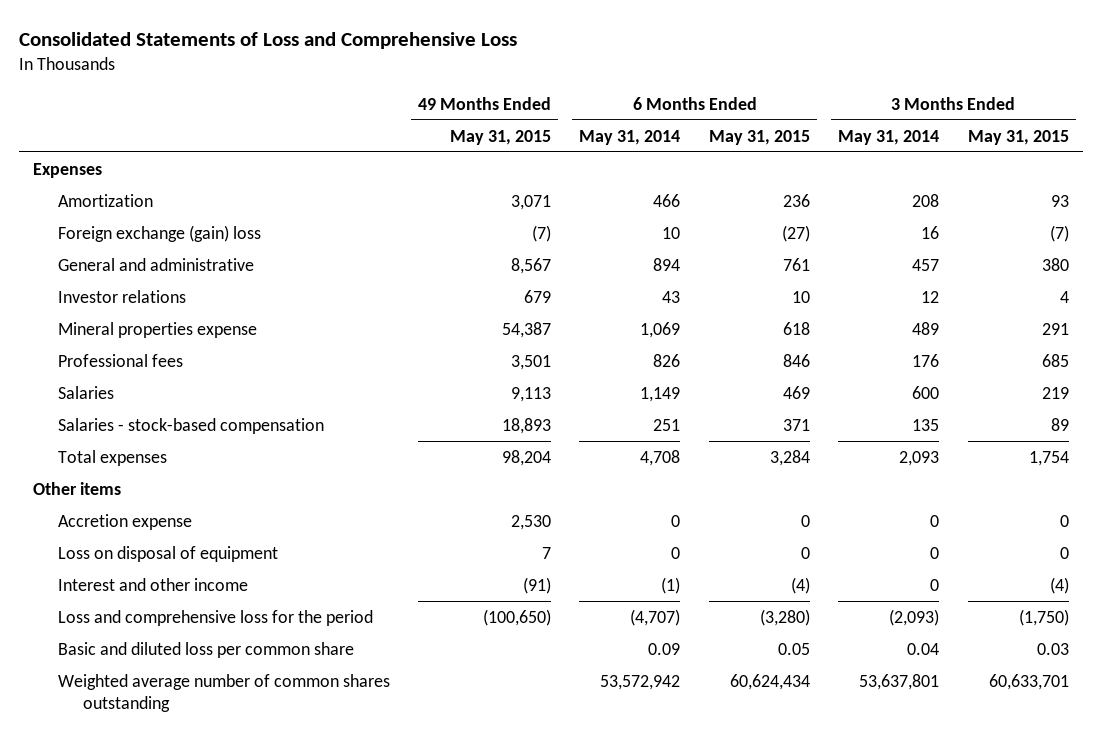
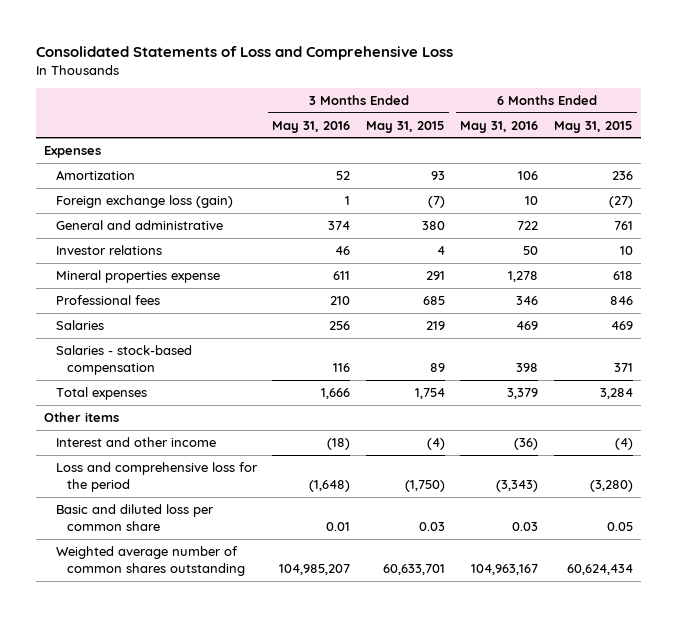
- | 49 Months Ended May 31, 2015 | 6 Months Ended May 31, 2014 | 6 Months Ended May 31, 2015 | 3 Months Ended May 31, 2014 | 3 Months Ended May 31, 2015
+ | 3 Months Ended May 31, 2016 | 3 Months Ended May 31, 2015 | 6 Months Ended May 31, 2016 | 6 Months Ended May 31, 2015
- Foreign exchange (gain) loss | (7) | 10 | (27) | 16 | (7)
+ Foreign exchange loss (gain) | 1 | (7) | 10 | (27)
- Accretion expense | 2,530 | 0 | 0 | 0 | 0
- Loss on disposal of equipment | 7 | 0 | 0 | 0 | 0

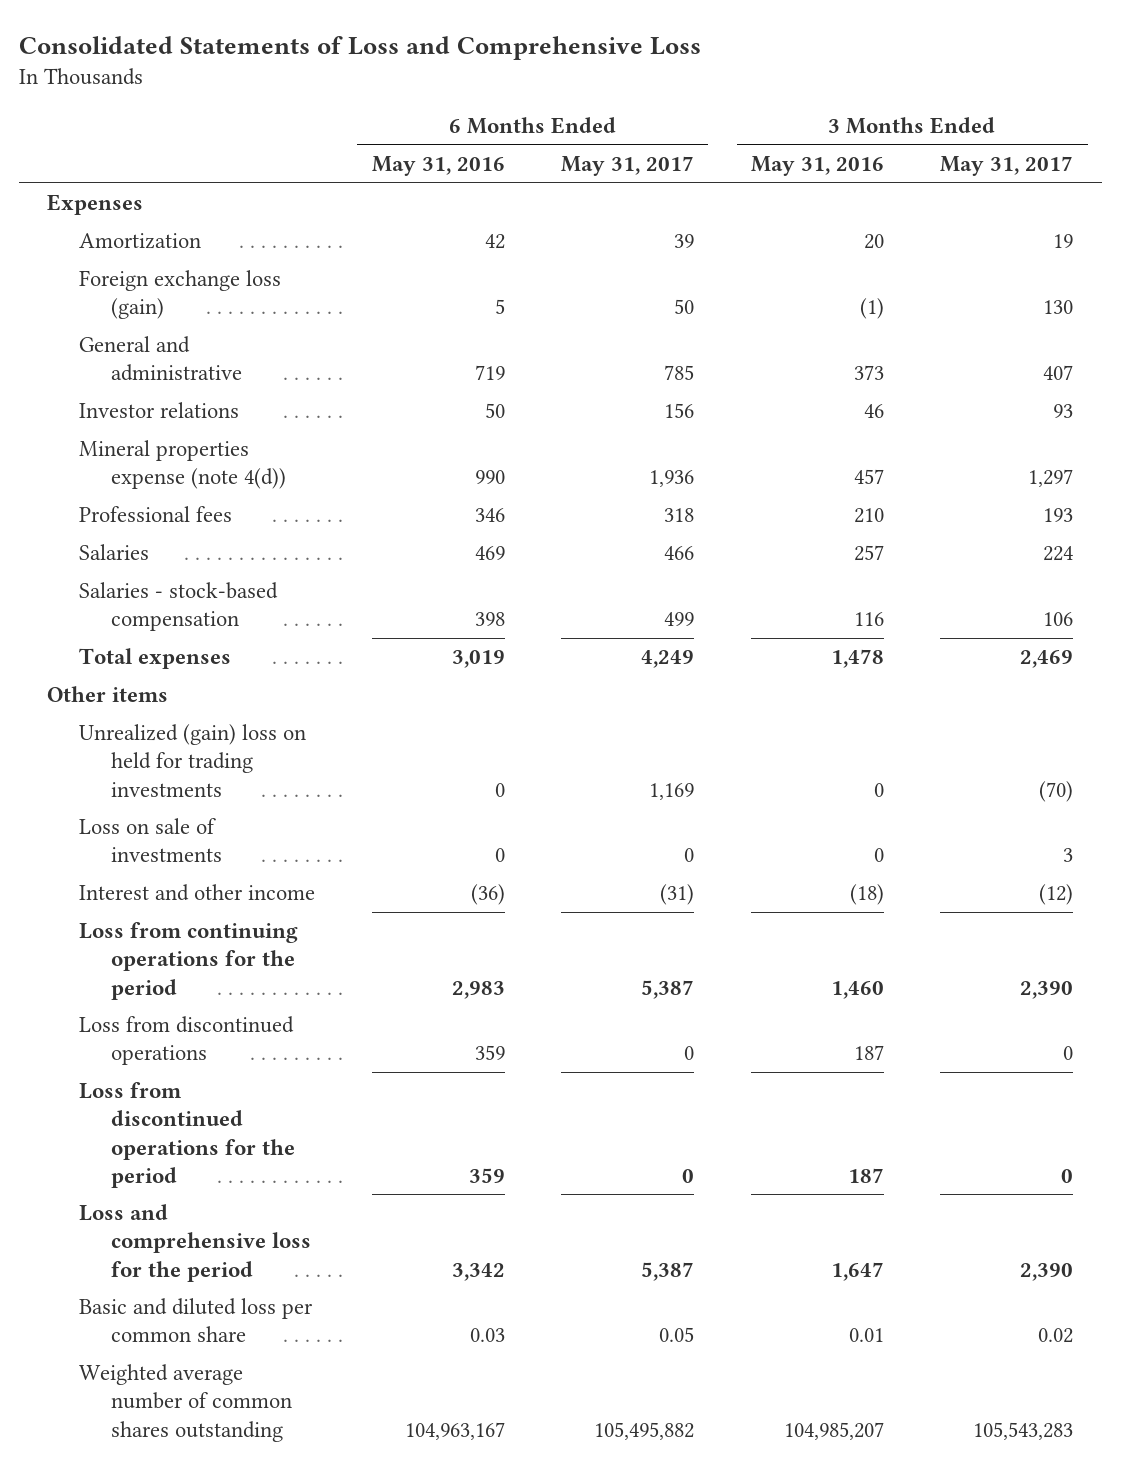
- | 3 Months Ended May 31, 2016 | 3 Months Ended May 31, 2015 | 6 Months Ended May 31, 2016 | 6 Months Ended May 31, 2015
+ | 6 Months Ended May 31, 2016 | 6 Months Ended May 31, 2017 | 3 Months Ended May 31, 2016 | 3 Months Ended May 31, 2017
- Amortization | 52 | 93 | 106 | 236
- Foreign exchange loss (gain) | 1 | (7) | 10 | (27)
- General and administrative | 374 | 380 | 722 | 761
+ Amortization | 42 | 39 | 20 | 19
+ Foreign exchange loss (gain) | 5 | 50 | (1) | 130
+ General and administrative | 719 | 785 | 373 | 407
- Mineral properties expense | 611 | 291 | 1,278 | 618
+ Mineral properties expense (note 4(d)) | 990 | 1,936 | 457 | 1,297
- Salaries | 256 | 219 | 469 | 469
+ Salaries | 469 | 466 | 257 | 224
- Total expenses | 1,666 | 1,754 | 3,379 | 3,284
+ Total expenses | 3,019 | 4,249 | 1,478 | 2,469
+ Unrealized (gain) loss on held for trading investments | 0 | 1,169 | 0 | (70)
+ Loss on sale of investments | 0 | 0 | 0 | 3
- Loss and comprehensive loss for the period | (1,648) | (1,750) | (3,343) | (3,280)
+ Loss from continuing operations for the period | 2,983 | 5,387 | 1,460 | 2,390
+ Loss from discontinued operations | 359 | 0 | 187 | 0
+ Loss from discontinued operations for the period | 359 | 0 | 187 | 0
+ Loss and comprehensive loss for the period | 3,342 | 5,387 | 1,647 | 2,390

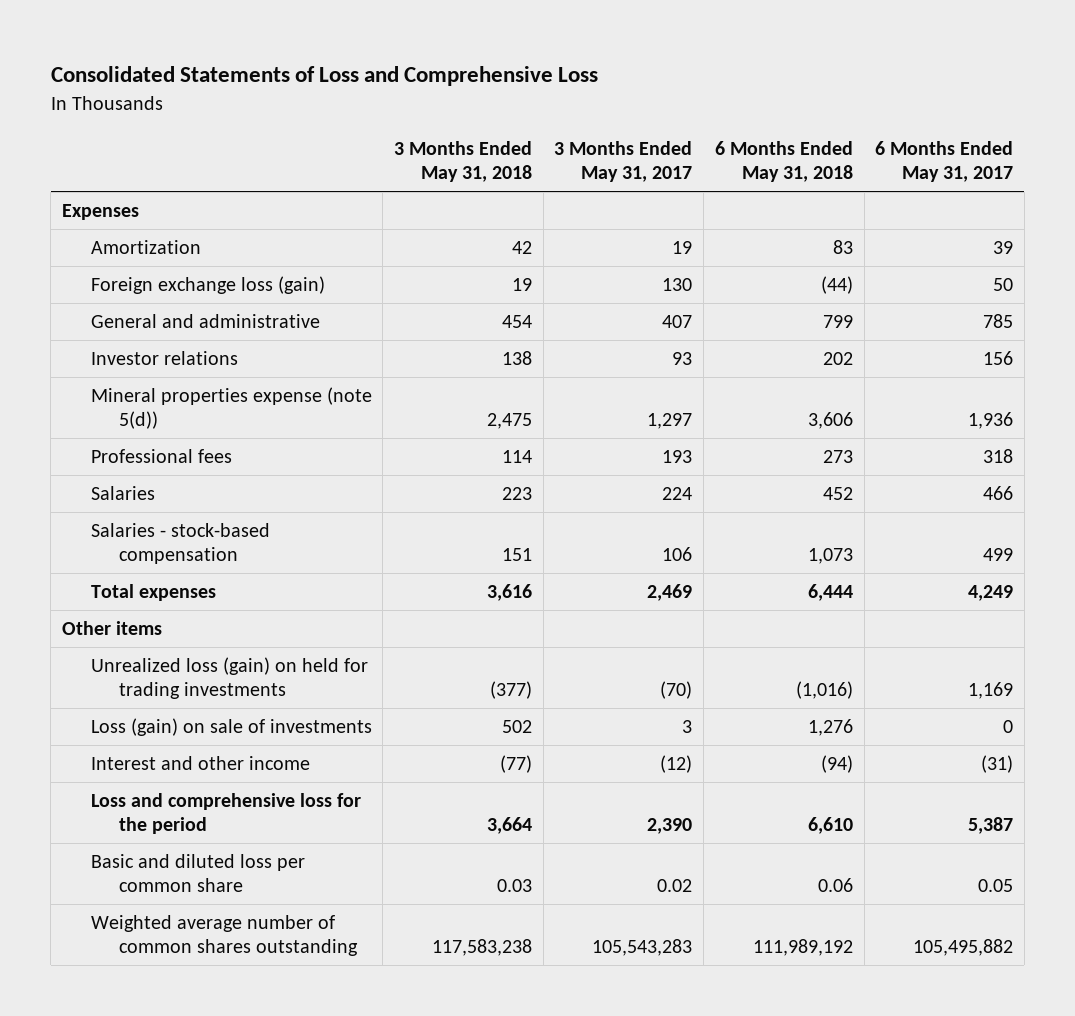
- | 6 Months Ended May 31, 2016 | 6 Months Ended May 31, 2017 | 3 Months Ended May 31, 2016 | 3 Months Ended May 31, 2017
+ | 3 Months Ended May 31, 2018 | 3 Months Ended May 31, 2017 | 6 Months Ended May 31, 2018 | 6 Months Ended May 31, 2017
- Mineral properties expense (note 4(d)) | 990 | 1,936 | 457 | 1,297
+ Mineral properties expense (note 5(d)) | 2,475 | 1,297 | 3,606 | 1,936
- Unrealized (gain) loss on held for trading investments | 0 | 1,169 | 0 | (70)
- Loss on sale of investments | 0 | 0 | 0 | 3
+ Unrealized loss (gain) on held for trading investments | (377) | (70) | (1,016) | 1,169
+ Loss (gain) on sale of investments | 502 | 3 | 1,276 | 0
- Loss from continuing operations for the period | 2,983 | 5,387 | 1,460 | 2,390
- Loss from discontinued operations | 359 | 0 | 187 | 0
- Loss from discontinued operations for the period | 359 | 0 | 187 | 0

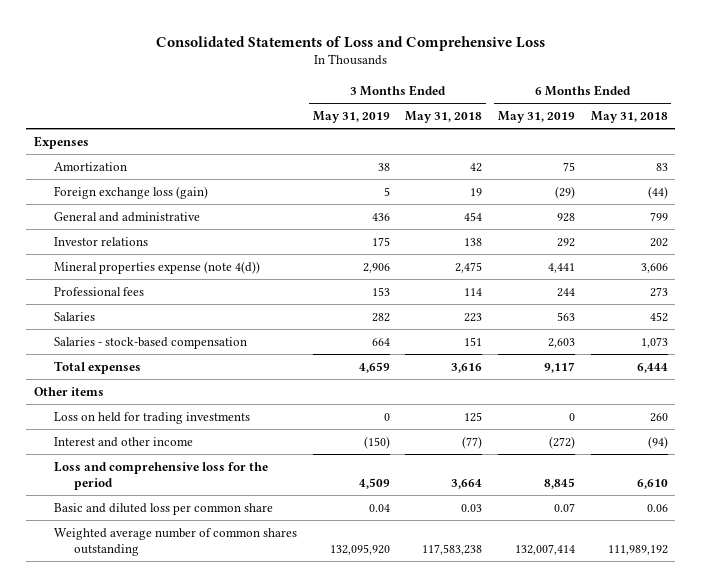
- | 3 Months Ended May 31, 2018 | 3 Months Ended May 31, 2017 | 6 Months Ended May 31, 2018 | 6 Months Ended May 31, 2017
+ | 3 Months Ended May 31, 2019 | 3 Months Ended May 31, 2018 | 6 Months Ended May 31, 2019 | 6 Months Ended May 31, 2018
- Mineral properties expense (note 5(d)) | 2,475 | 1,297 | 3,606 | 1,936
+ Mineral properties expense (note 4(d)) | 2,906 | 2,475 | 4,441 | 3,606
- Unrealized loss (gain) on held for trading investments | (377) | (70) | (1,016) | 1,169
- Loss (gain) on sale of investments | 502 | 3 | 1,276 | 0
+ Loss on held for trading investments | 0 | 125 | 0 | 260

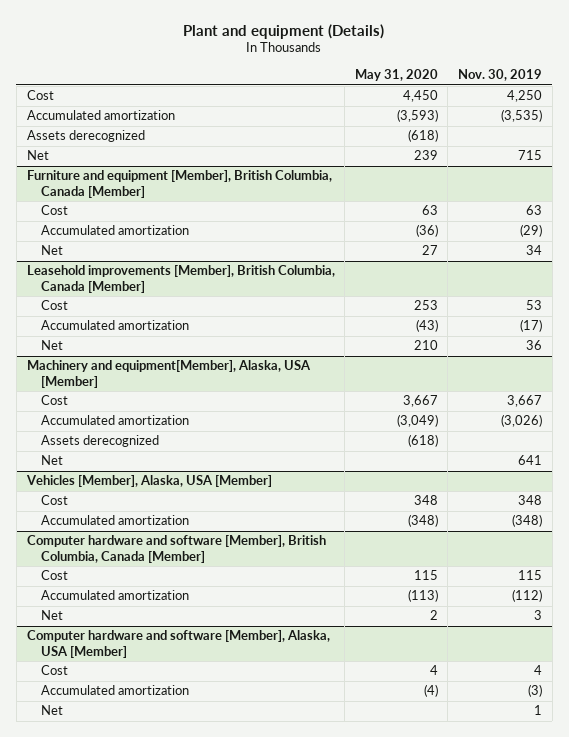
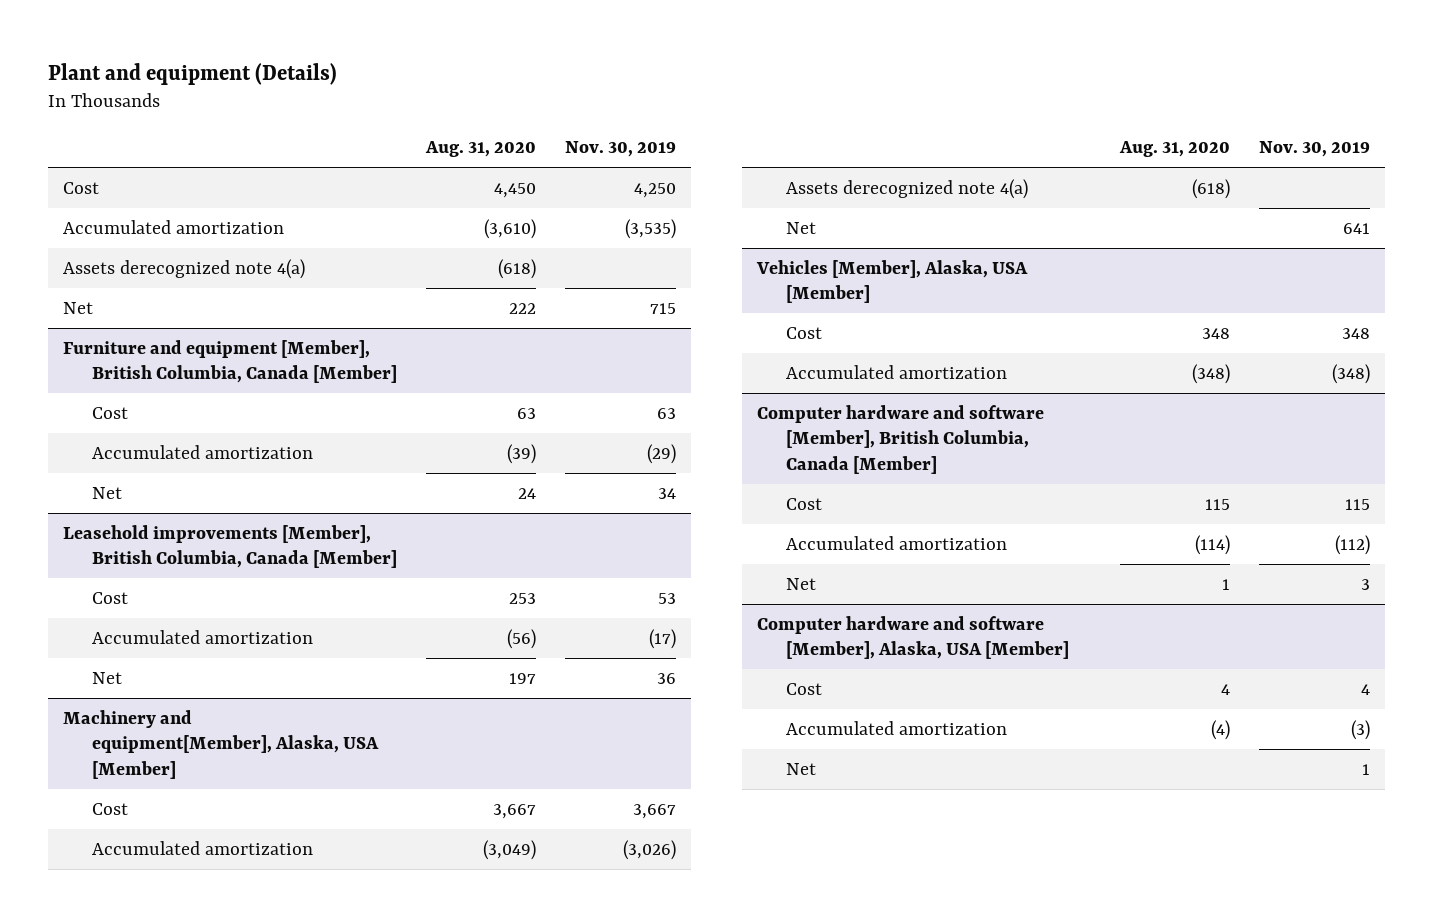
- | May 31, 2020 | Nov. 30, 2019
+ | Aug. 31, 2020 | Nov. 30, 2019
- Assets derecognized | (618) |
+ Assets derecognized note 4(a) | (618) |
@ Machinery and equipment[Member], Alaska, USA [Member]
- Assets derecognized | (618) |
+ Assets derecognized note 4(a) | (618) |

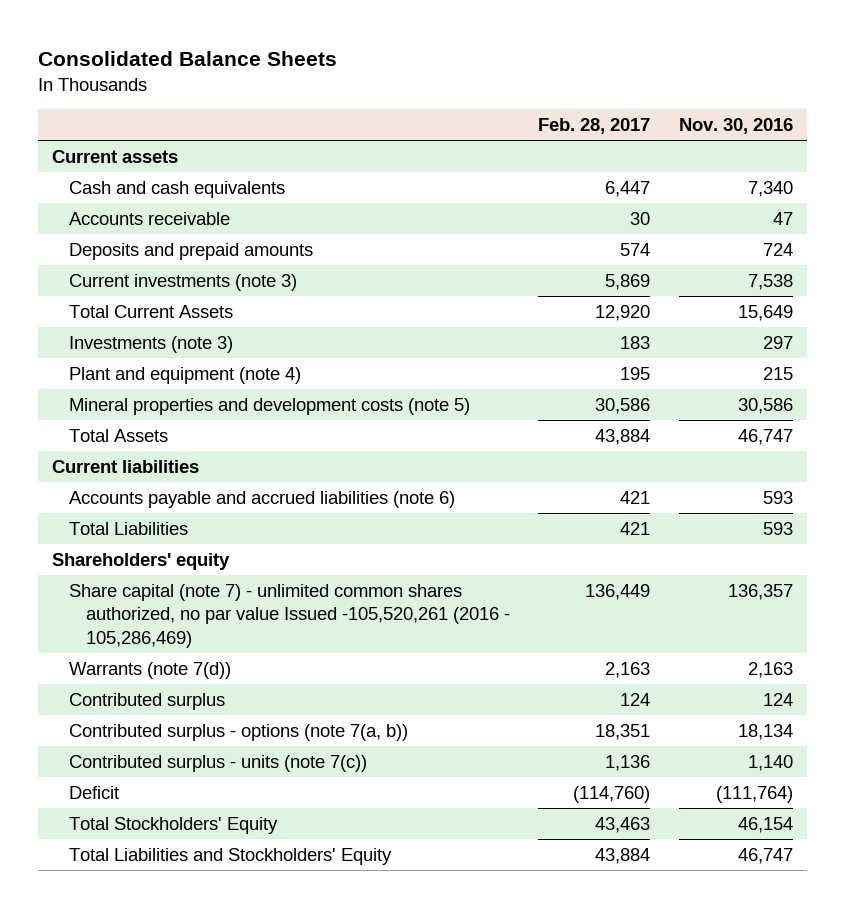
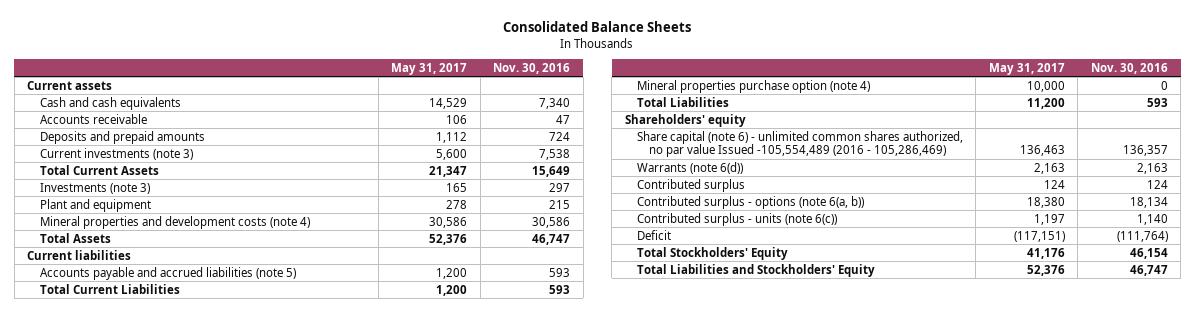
- | Feb. 28, 2017 | Nov. 30, 2016
+ | May 31, 2017 | Nov. 30, 2016
- Plant and equipment (note 4) | 195 | 215
- Mineral properties and development costs (note 5) | 30,586 | 30,586
+ Plant and equipment | 278 | 215
+ Mineral properties and development costs (note 4) | 30,586 | 30,586
- Accounts payable and accrued liabilities (note 6) | 421 | 593
+ Accounts payable and accrued liabilities (note 5) | 1,200 | 593
+ Total Current Liabilities | 1,200 | 593
+ Mineral properties purchase option (note 4) | 10,000 | 0
- Share capital (note 7) - unlimited common shares authorized, no par value Issued -105,520,261 (2016 - 105,286,469) | 136,449 | 136,357
- Warrants (note 7(d)) | 2,163 | 2,163
+ Share capital (note 6) - unlimited common shares authorized, no par value Issued -105,554,489 (2016 - 105,286,469) | 136,463 | 136,357
+ Warrants (note 6(d)) | 2,163 | 2,163
- Contributed surplus - options (note 7(a, b)) | 18,351 | 18,134
- Contributed surplus - units (note 7(c)) | 1,136 | 1,140
+ Contributed surplus - options (note 6(a, b)) | 18,380 | 18,134
+ Contributed surplus - units (note 6(c)) | 1,197 | 1,140

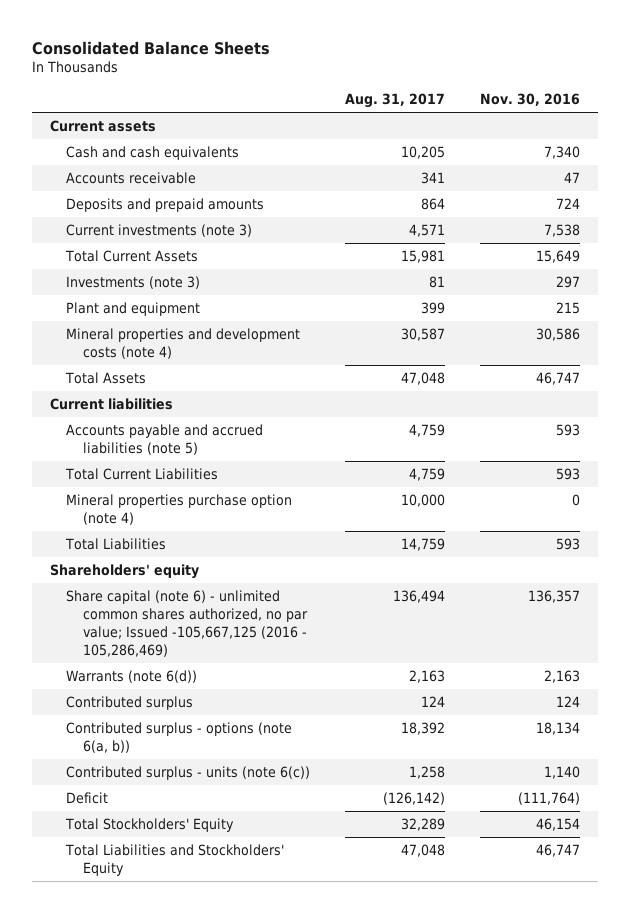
- | May 31, 2017 | Nov. 30, 2016
+ | Aug. 31, 2017 | Nov. 30, 2016
- Share capital (note 6) - unlimited common shares authorized, no par value Issued -105,554,489 (2016 - 105,286,469) | 136,463 | 136,357
+ Share capital (note 6) - unlimited common shares authorized, no par value; Issued -105,667,125 (2016 - 105,286,469) | 136,494 | 136,357

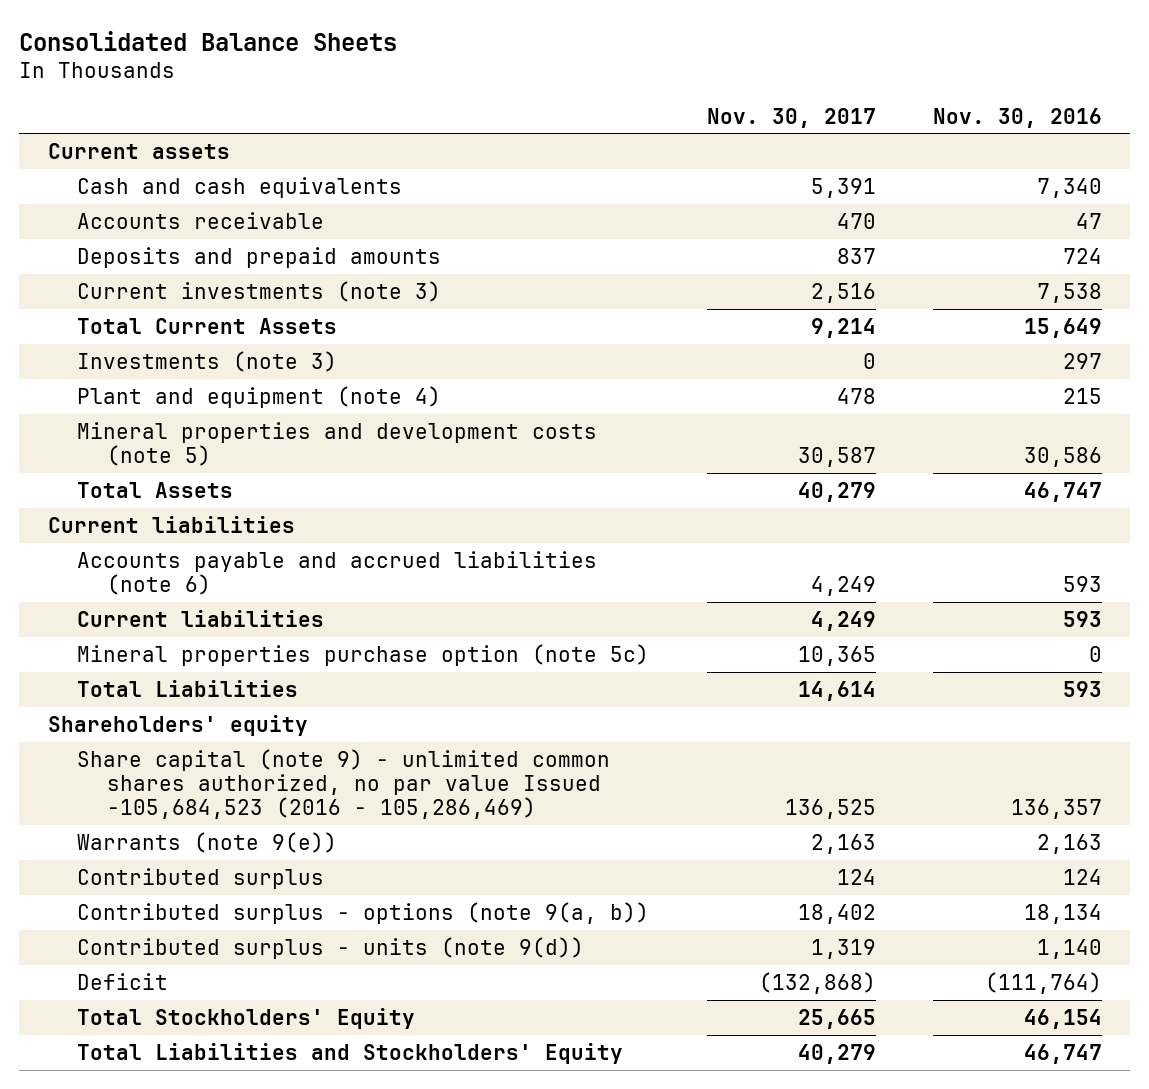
- | Aug. 31, 2017 | Nov. 30, 2016
+ | Nov. 30, 2017 | Nov. 30, 2016
- Plant and equipment | 399 | 215
- Mineral properties and development costs (note 4) | 30,587 | 30,586
+ Plant and equipment (note 4) | 478 | 215
+ Mineral properties and development costs (note 5) | 30,587 | 30,586
- Accounts payable and accrued liabilities (note 5) | 4,759 | 593
- Total Current Liabilities | 4,759 | 593
- Mineral properties purchase option (note 4) | 10,000 | 0
+ Accounts payable and accrued liabilities (note 6) | 4,249 | 593
+ Current liabilities | 4,249 | 593
+ Mineral properties purchase option (note 5c) | 10,365 | 0
- Share capital (note 6) - unlimited common shares authorized, no par value; Issued -105,667,125 (2016 - 105,286,469) | 136,494 | 136,357
- Warrants (note 6(d)) | 2,163 | 2,163
+ Share capital (note 9) - unlimited common shares authorized, no par value Issued -105,684,523 (2016 - 105,286,469) | 136,525 | 136,357
+ Warrants (note 9(e)) | 2,163 | 2,163
- Contributed surplus - options (note 6(a, b)) | 18,392 | 18,134
- Contributed surplus - units (note 6(c)) | 1,258 | 1,140
+ Contributed surplus - options (note 9(a, b)) | 18,402 | 18,134
+ Contributed surplus - units (note 9(d)) | 1,319 | 1,140

